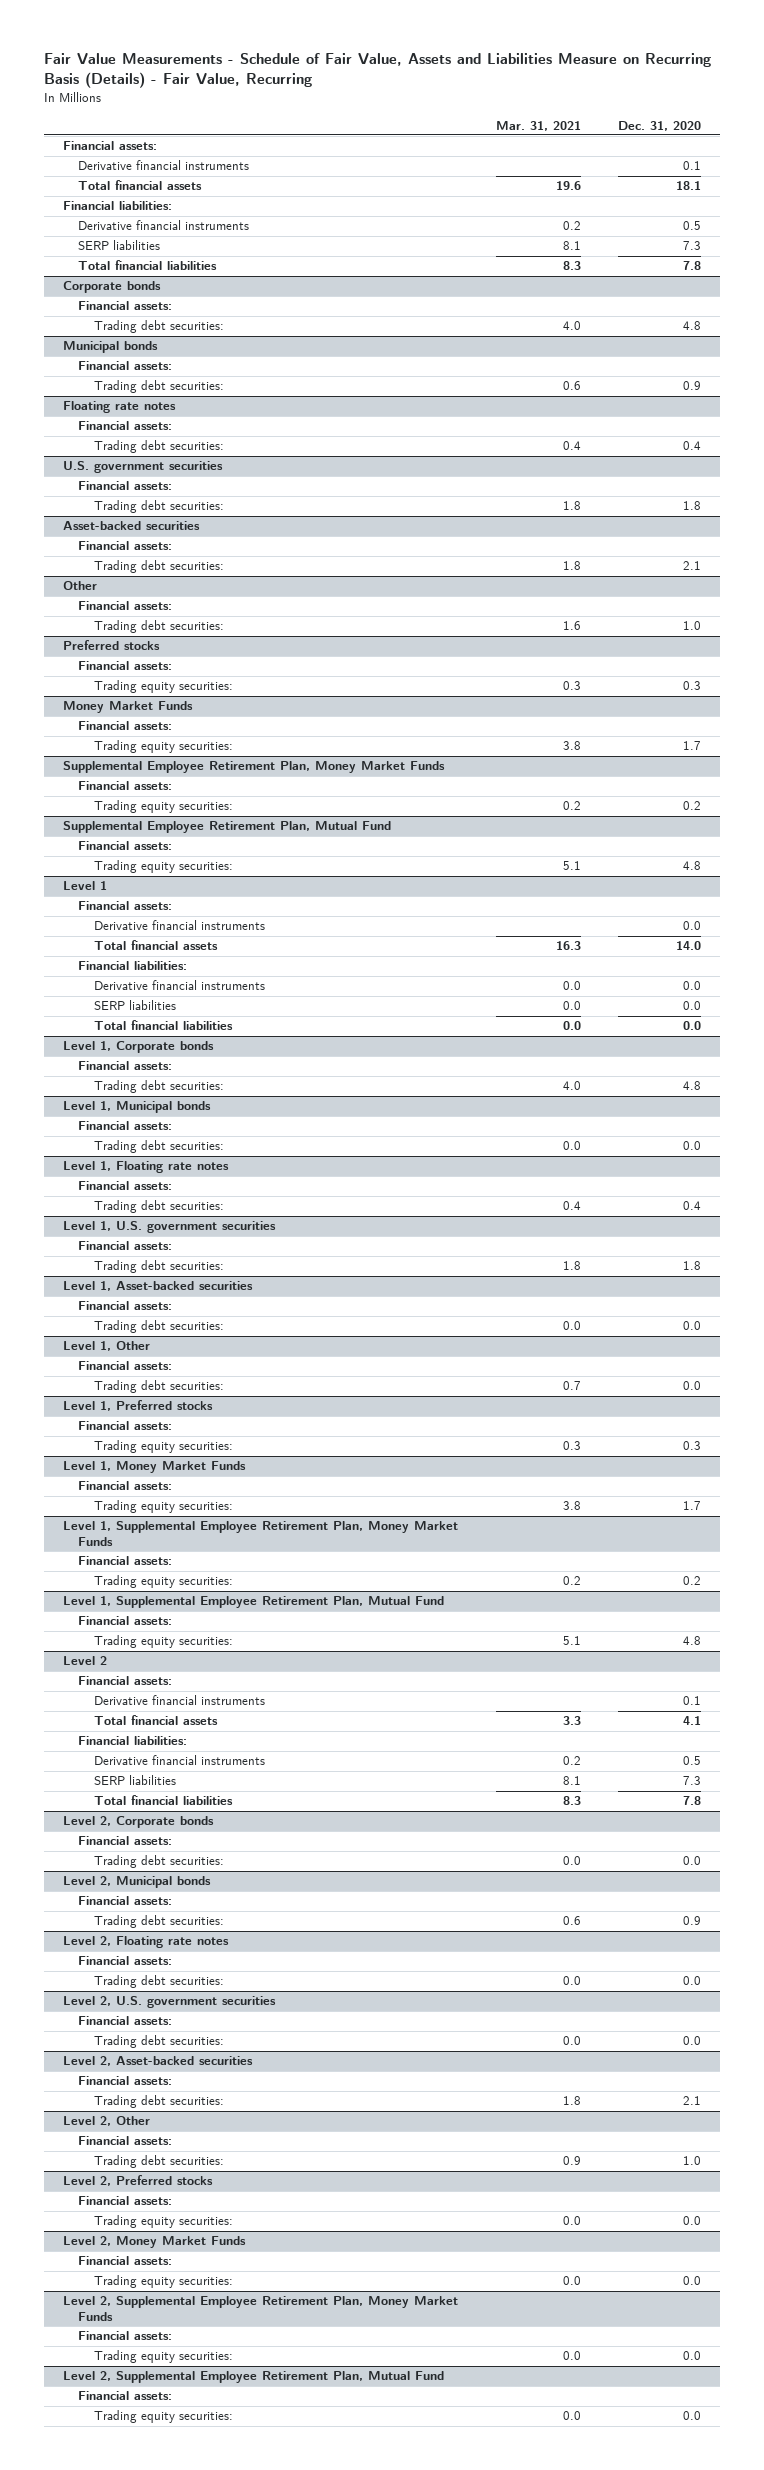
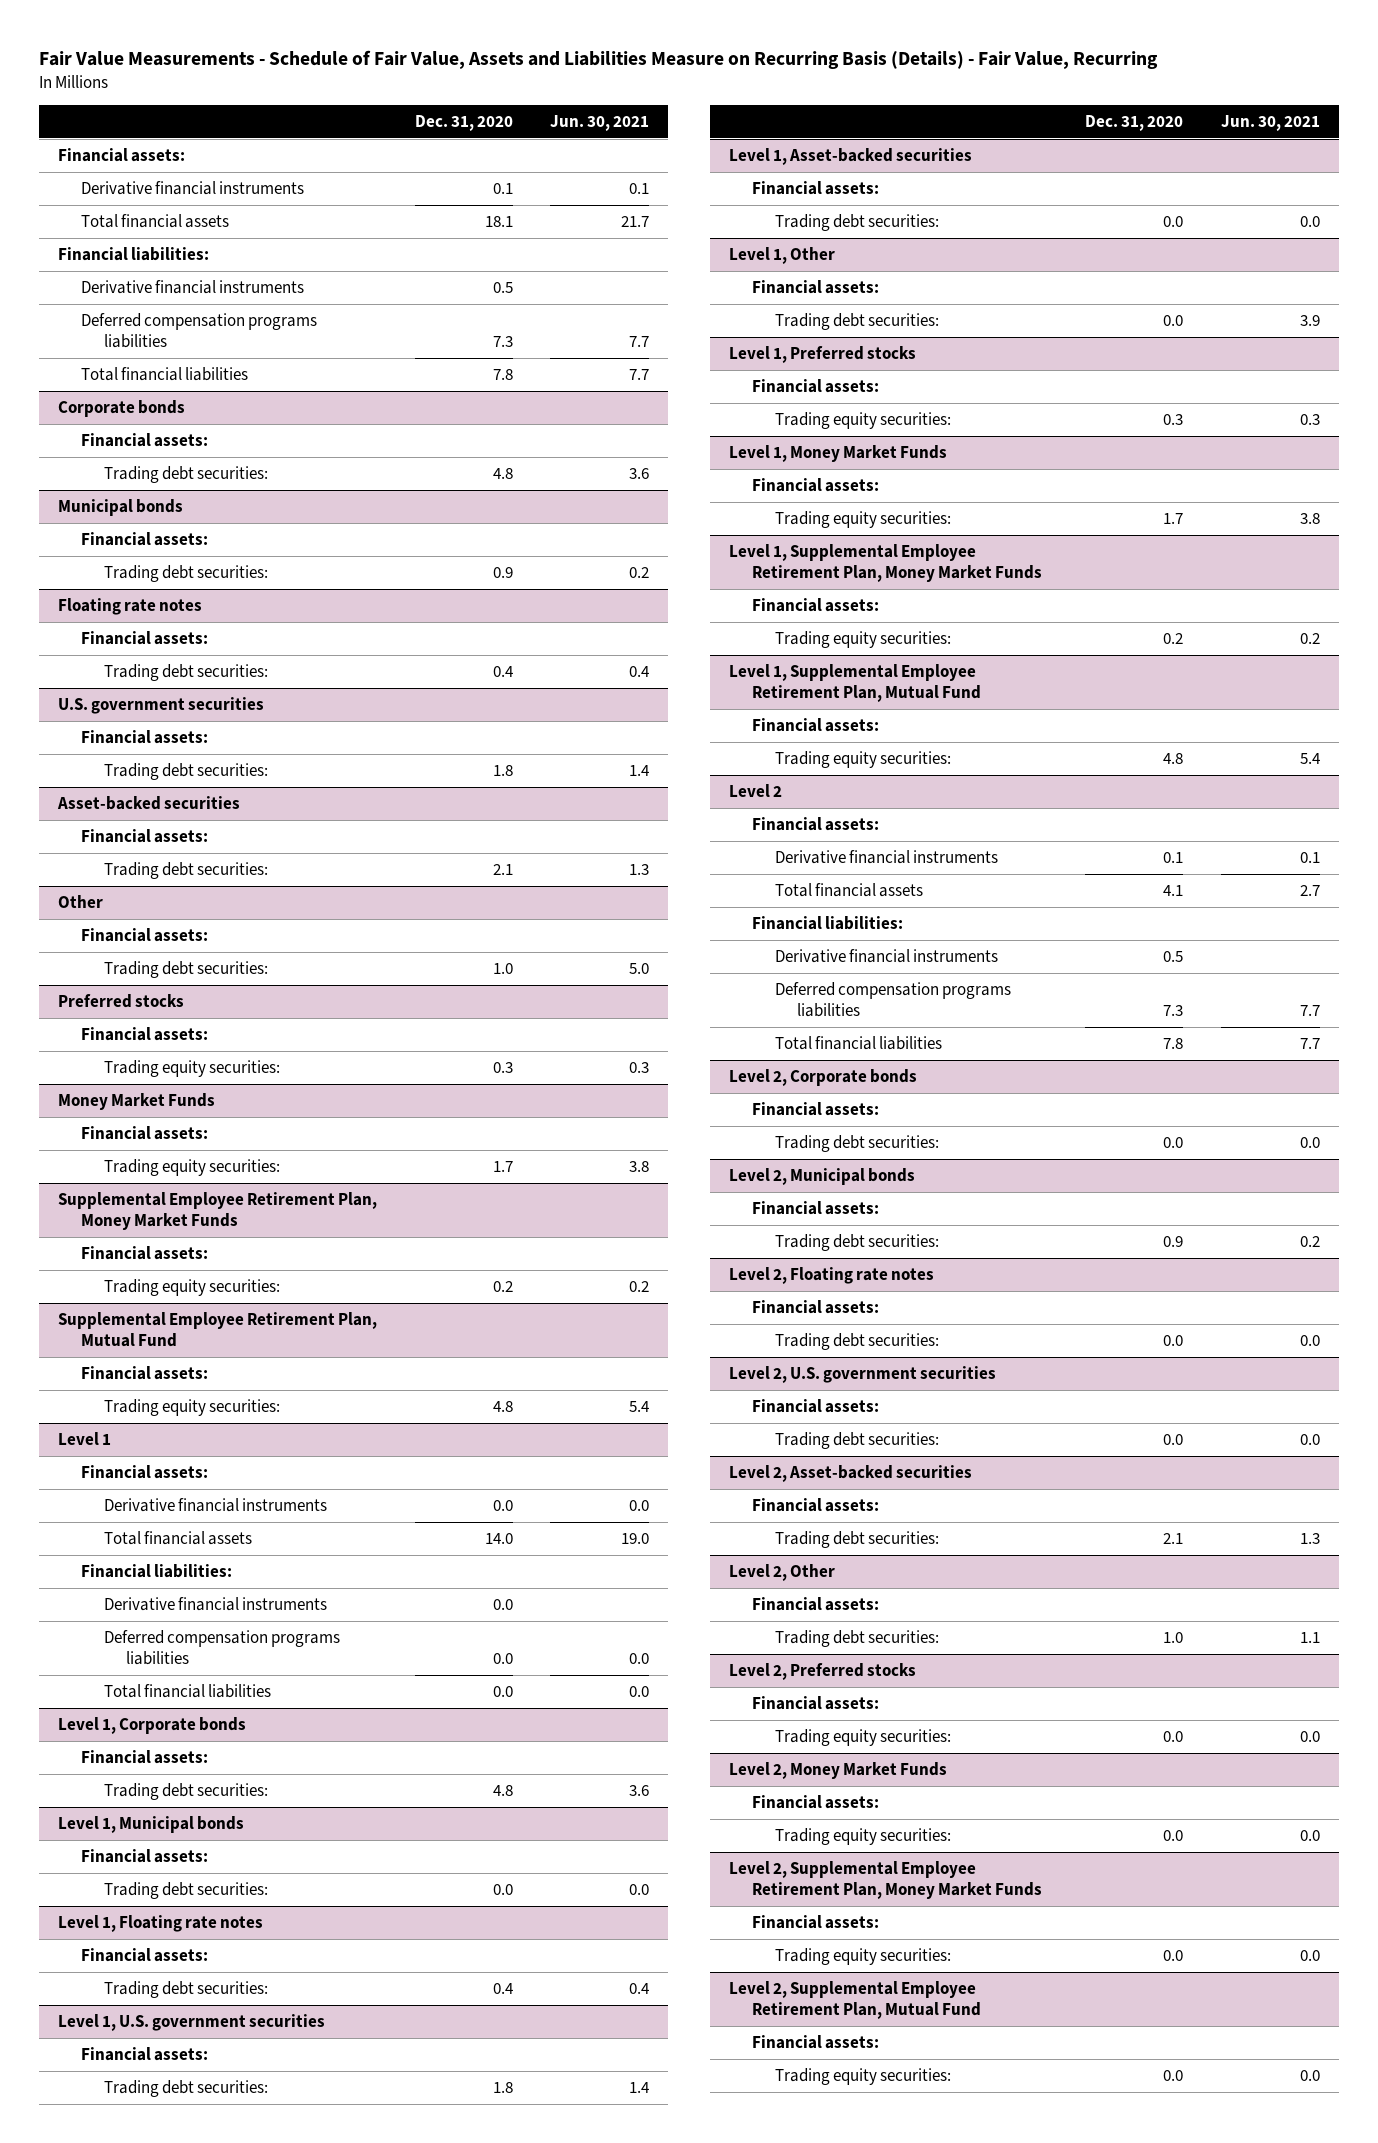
- | Mar. 31, 2021 | Dec. 31, 2020
+ | Dec. 31, 2020 | Jun. 30, 2021
- SERP liabilities | 8.1 | 7.3
+ Deferred compensation programs liabilities | 7.3 | 7.7
@ Level 1
- SERP liabilities | 0.0 | 0.0
+ Deferred compensation programs liabilities | 0.0 | 0.0
@ Level 2
- SERP liabilities | 8.1 | 7.3
+ Deferred compensation programs liabilities | 7.3 | 7.7

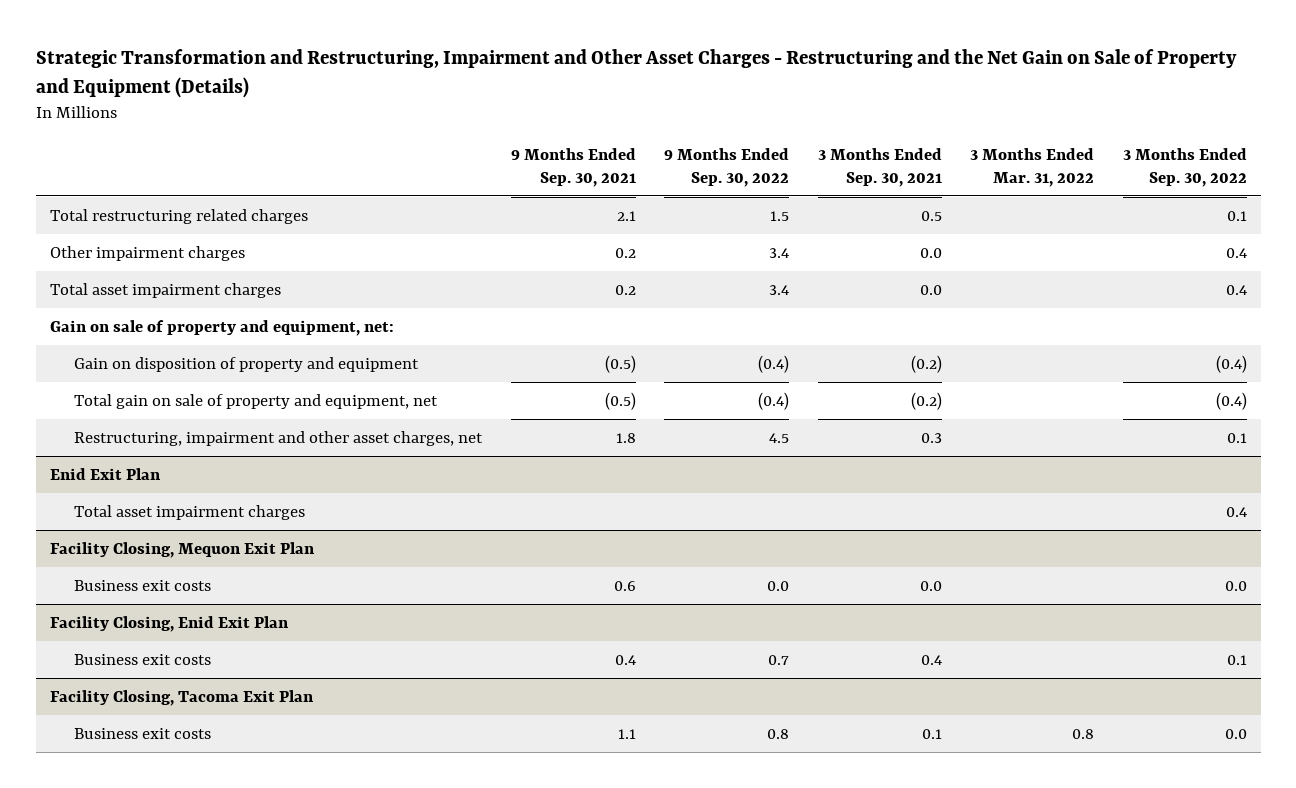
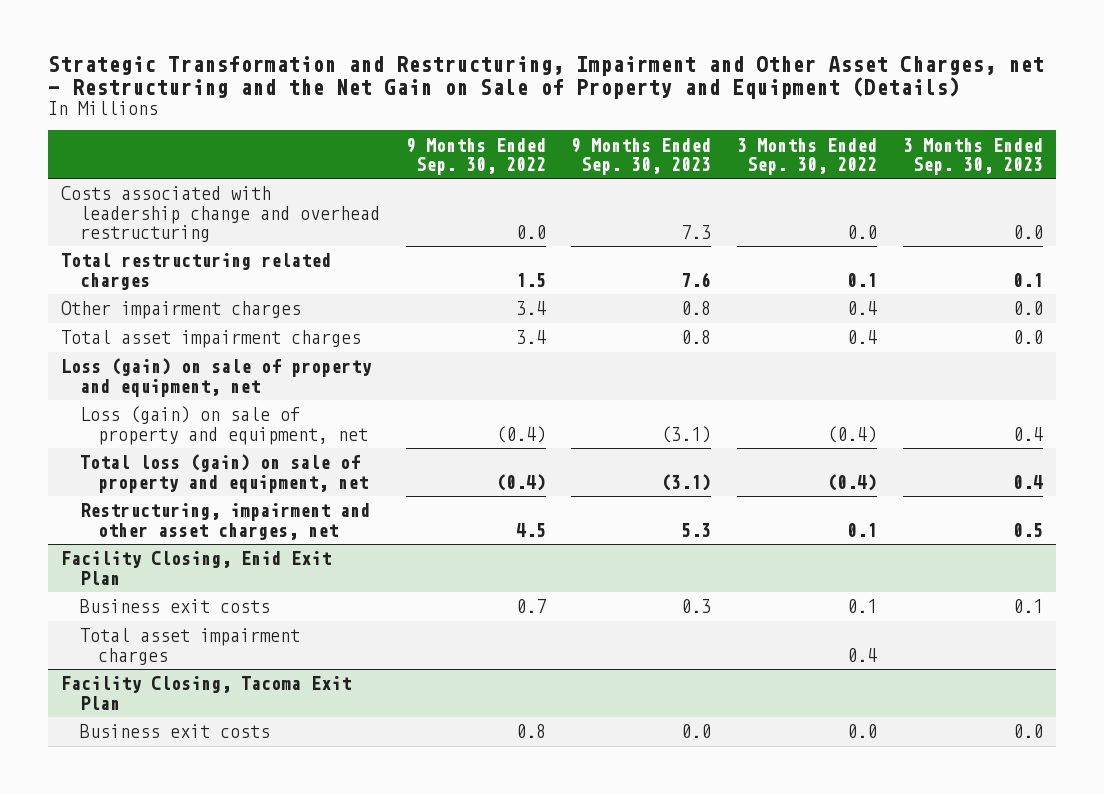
- Strategic Transformation and Restructuring, Impairment and Other Asset Charges - Restructuring and the Net Gain on Sale of Property and Equipment (Details)
+ Strategic Transformation and Restructuring, Impairment and Other Asset Charges, net - Restructuring and the Net Gain on Sale of Property and Equipment (Details)
- | 9 Months Ended Sep. 30, 2021 | 9 Months Ended Sep. 30, 2022 | 3 Months Ended Sep. 30, 2021 | 3 Months Ended Mar. 31, 2022 | 3 Months Ended Sep. 30, 2022
+ | 9 Months Ended Sep. 30, 2022 | 9 Months Ended Sep. 30, 2023 | 3 Months Ended Sep. 30, 2022 | 3 Months Ended Sep. 30, 2023
+ Costs associated with leadership change and overhead restructuring | 0.0 | 7.3 | 0.0 | 0.0
- Gain on sale of property and equipment, net:
- Gain on disposition of property and equipment | (0.5) | (0.4) | (0.2) | | (0.4)
- Total gain on sale of property and equipment, net | (0.5) | (0.4) | (0.2) | | (0.4)
+ Loss (gain) on sale of property and equipment, net
+ Loss (gain) on sale of property and equipment, net | (0.4) | (3.1) | (0.4) | 0.4
+ Total loss (gain) on sale of property and equipment, net | (0.4) | (3.1) | (0.4) | 0.4
- Enid Exit Plan
- Total asset impairment charges | | | | | 0.4
- Facility Closing, Mequon Exit Plan
- Business exit costs | 0.6 | 0.0 | 0.0 | | 0.0
@ Facility Closing, Enid Exit Plan
+ Total asset impairment charges | | | 0.4 |

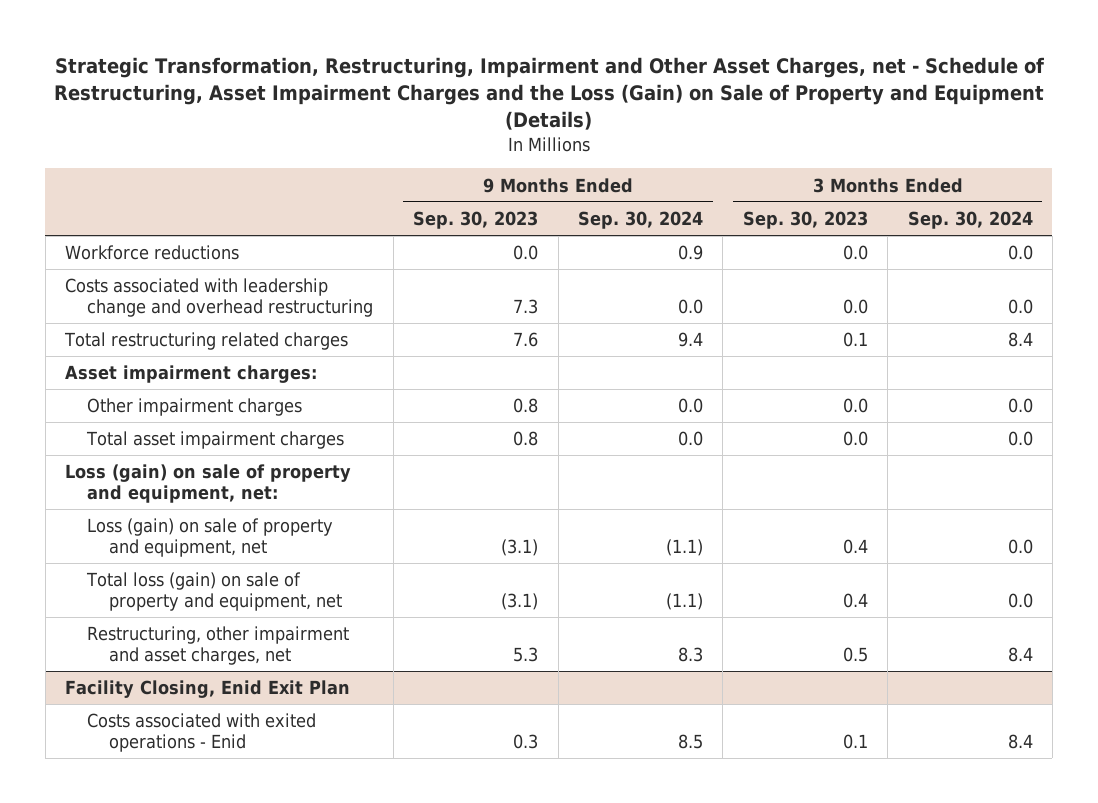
- Strategic Transformation and Restructuring, Impairment and Other Asset Charges, net - Restructuring and the Net Gain on Sale of Property and Equipment (Details)
+ Strategic Transformation, Restructuring, Impairment and Other Asset Charges, net - Schedule of Restructuring, Asset Impairment Charges and the Loss (Gain) on Sale of Property and Equipment (Details)
- | 9 Months Ended Sep. 30, 2022 | 9 Months Ended Sep. 30, 2023 | 3 Months Ended Sep. 30, 2022 | 3 Months Ended Sep. 30, 2023
+ | 9 Months Ended Sep. 30, 2023 | 9 Months Ended Sep. 30, 2024 | 3 Months Ended Sep. 30, 2023 | 3 Months Ended Sep. 30, 2024
+ Workforce reductions | 0.0 | 0.9 | 0.0 | 0.0
+ Asset impairment charges:
- Loss (gain) on sale of property and equipment, net
+ Loss (gain) on sale of property and equipment, net:
- Restructuring, impairment and other asset charges, net | 4.5 | 5.3 | 0.1 | 0.5
+ Restructuring, other impairment and asset charges, net | 5.3 | 8.3 | 0.5 | 8.4
@ Facility Closing, Enid Exit Plan
- Business exit costs | 0.7 | 0.3 | 0.1 | 0.1
- Total asset impairment charges | | | 0.4 |
- Facility Closing, Tacoma Exit Plan
- Business exit costs | 0.8 | 0.0 | 0.0 | 0.0
@ Facility Closing, Enid Exit Plan
+ Costs associated with exited operations - Enid | 0.3 | 8.5 | 0.1 | 8.4

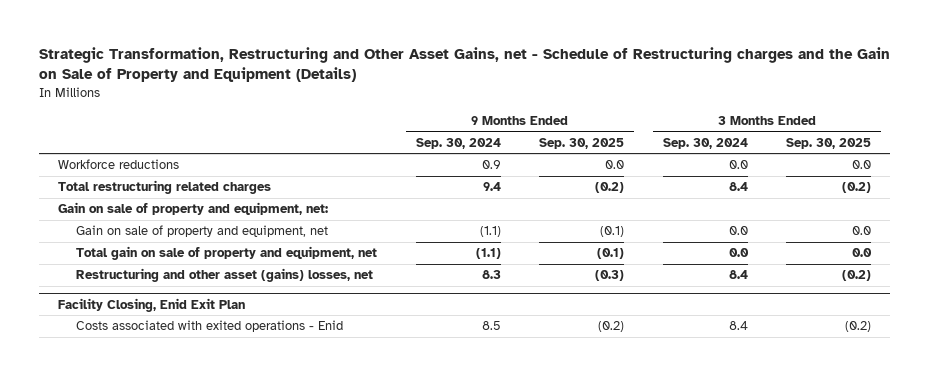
- Strategic Transformation, Restructuring, Impairment and Other Asset Charges, net - Schedule of Restructuring, Asset Impairment Charges and the Loss (Gain) on Sale of Property and Equipment (Details)
+ Strategic Transformation, Restructuring and Other Asset Gains, net - Schedule of Restructuring charges and the Gain on Sale of Property and Equipment (Details)
- | 9 Months Ended Sep. 30, 2023 | 9 Months Ended Sep. 30, 2024 | 3 Months Ended Sep. 30, 2023 | 3 Months Ended Sep. 30, 2024
+ | 9 Months Ended Sep. 30, 2024 | 9 Months Ended Sep. 30, 2025 | 3 Months Ended Sep. 30, 2024 | 3 Months Ended Sep. 30, 2025
- Costs associated with leadership change and overhead restructuring | 7.3 | 0.0 | 0.0 | 0.0
- Asset impairment charges:
- Other impairment charges | 0.8 | 0.0 | 0.0 | 0.0
- Total asset impairment charges | 0.8 | 0.0 | 0.0 | 0.0
- Loss (gain) on sale of property and equipment, net:
- Loss (gain) on sale of property and equipment, net | (3.1) | (1.1) | 0.4 | 0.0
- Total loss (gain) on sale of property and equipment, net | (3.1) | (1.1) | 0.4 | 0.0
- Restructuring, other impairment and asset charges, net | 5.3 | 8.3 | 0.5 | 8.4
+ Gain on sale of property and equipment, net:
+ Gain on sale of property and equipment, net | (1.1) | (0.1) | 0.0 | 0.0
+ Total gain on sale of property and equipment, net | (1.1) | (0.1) | 0.0 | 0.0
+ Restructuring and other asset (gains) losses, net | 8.3 | (0.3) | 8.4 | (0.2)

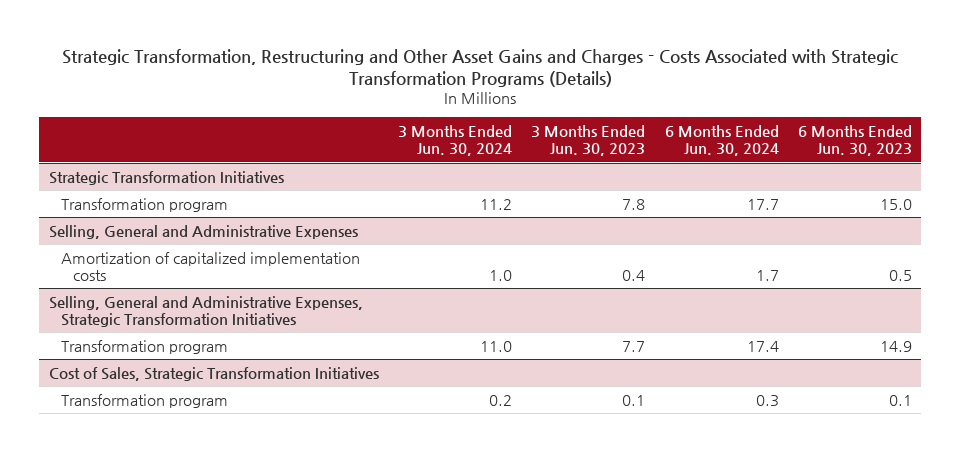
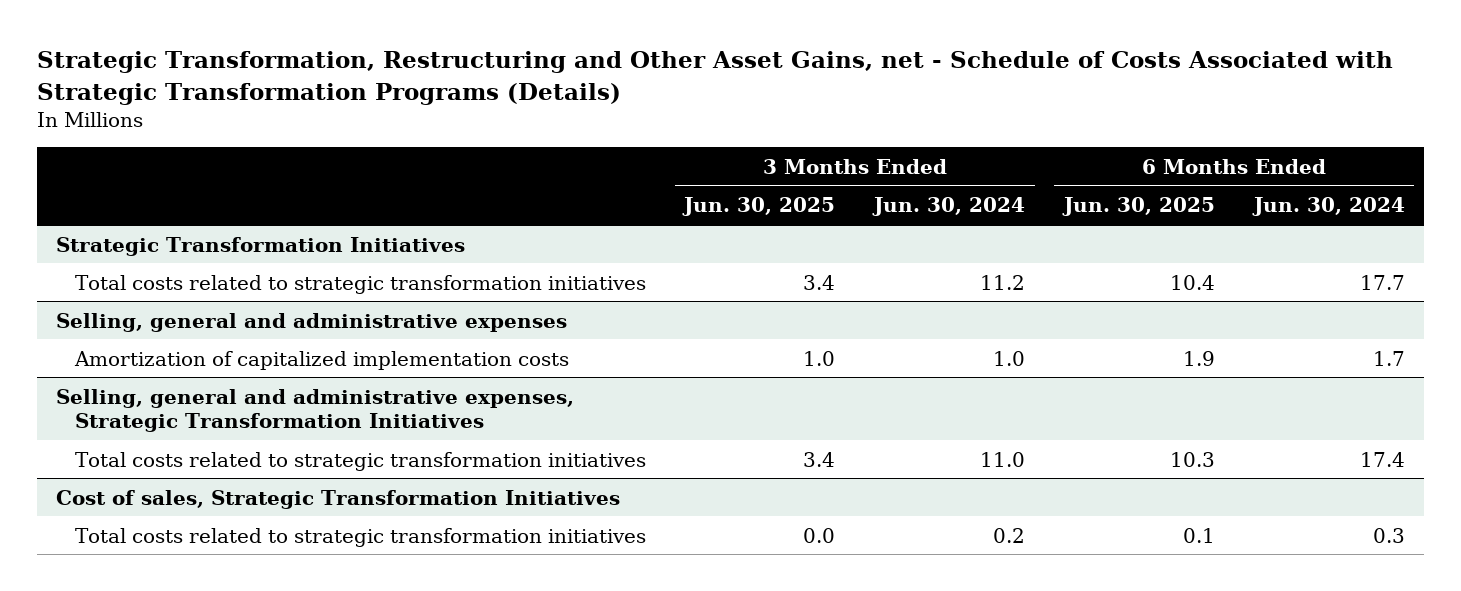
- Strategic Transformation, Restructuring and Other Asset Gains and Charges - Costs Associated with Strategic Transformation Programs (Details)
+ Strategic Transformation, Restructuring and Other Asset Gains, net - Schedule of Costs Associated with Strategic Transformation Programs (Details)
- | 3 Months Ended Jun. 30, 2024 | 3 Months Ended Jun. 30, 2023 | 6 Months Ended Jun. 30, 2024 | 6 Months Ended Jun. 30, 2023
+ | 3 Months Ended Jun. 30, 2025 | 3 Months Ended Jun. 30, 2024 | 6 Months Ended Jun. 30, 2025 | 6 Months Ended Jun. 30, 2024
@ Strategic Transformation Initiatives
- Transformation program | 11.2 | 7.8 | 17.7 | 15.0
- Selling, General and Administrative Expenses
@ Strategic Transformation Initiatives
+ Total costs related to strategic transformation initiatives | 3.4 | 11.2 | 10.4 | 17.7
+ Selling, general and administrative expenses
- Selling, General and Administrative Expenses, Strategic Transformation Initiatives
- Transformation program | 11.0 | 7.7 | 17.4 | 14.9
- Cost of Sales, Strategic Transformation Initiatives
- Transformation program | 0.2 | 0.1 | 0.3 | 0.1
+ Selling, general and administrative expenses, Strategic Transformation Initiatives
+ Total costs related to strategic transformation initiatives | 3.4 | 11.0 | 10.3 | 17.4
+ Cost of sales, Strategic Transformation Initiatives
+ Total costs related to strategic transformation initiatives | 0.0 | 0.2 | 0.1 | 0.3

